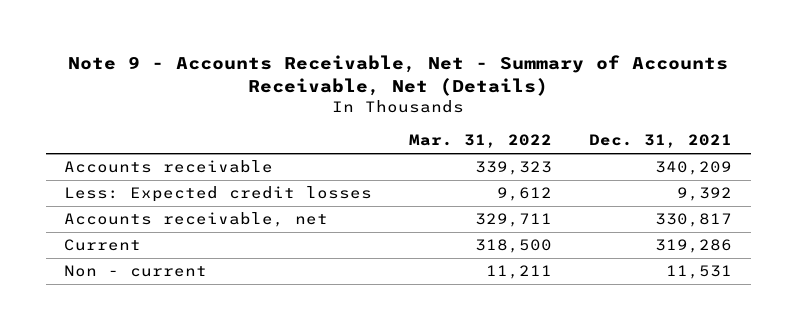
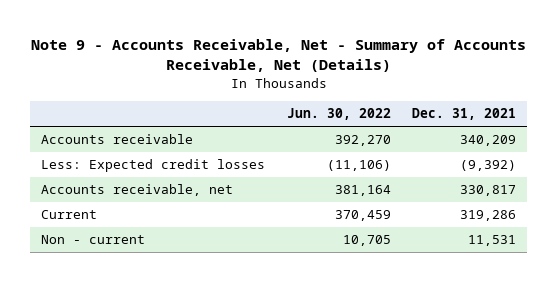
- | Mar. 31, 2022 | Dec. 31, 2021
+ | Jun. 30, 2022 | Dec. 31, 2021
- Less: Expected credit losses | 9,612 | 9,392
+ Less: Expected credit losses | (11,106) | (9,392)

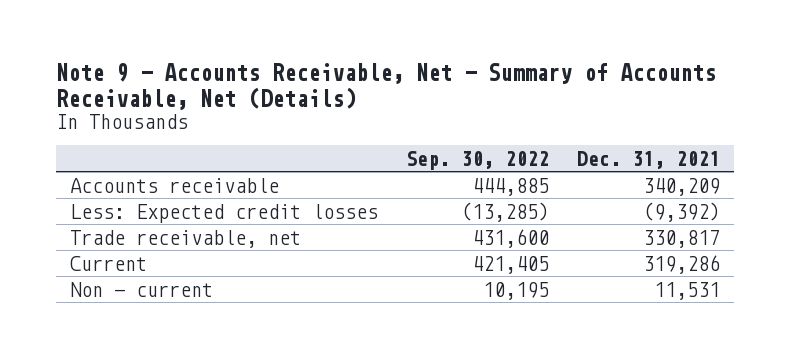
- | Jun. 30, 2022 | Dec. 31, 2021
+ | Sep. 30, 2022 | Dec. 31, 2021
- Accounts receivable, net | 381,164 | 330,817
+ Trade receivable, net | 431,600 | 330,817

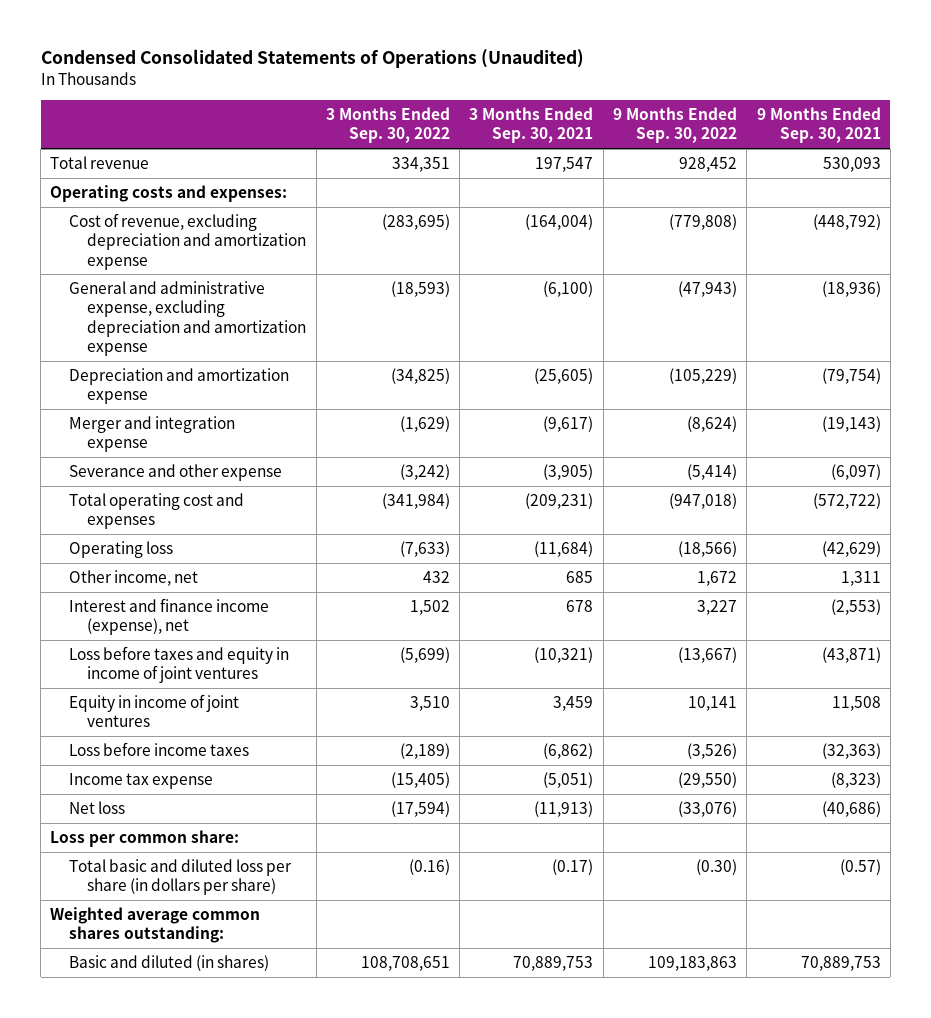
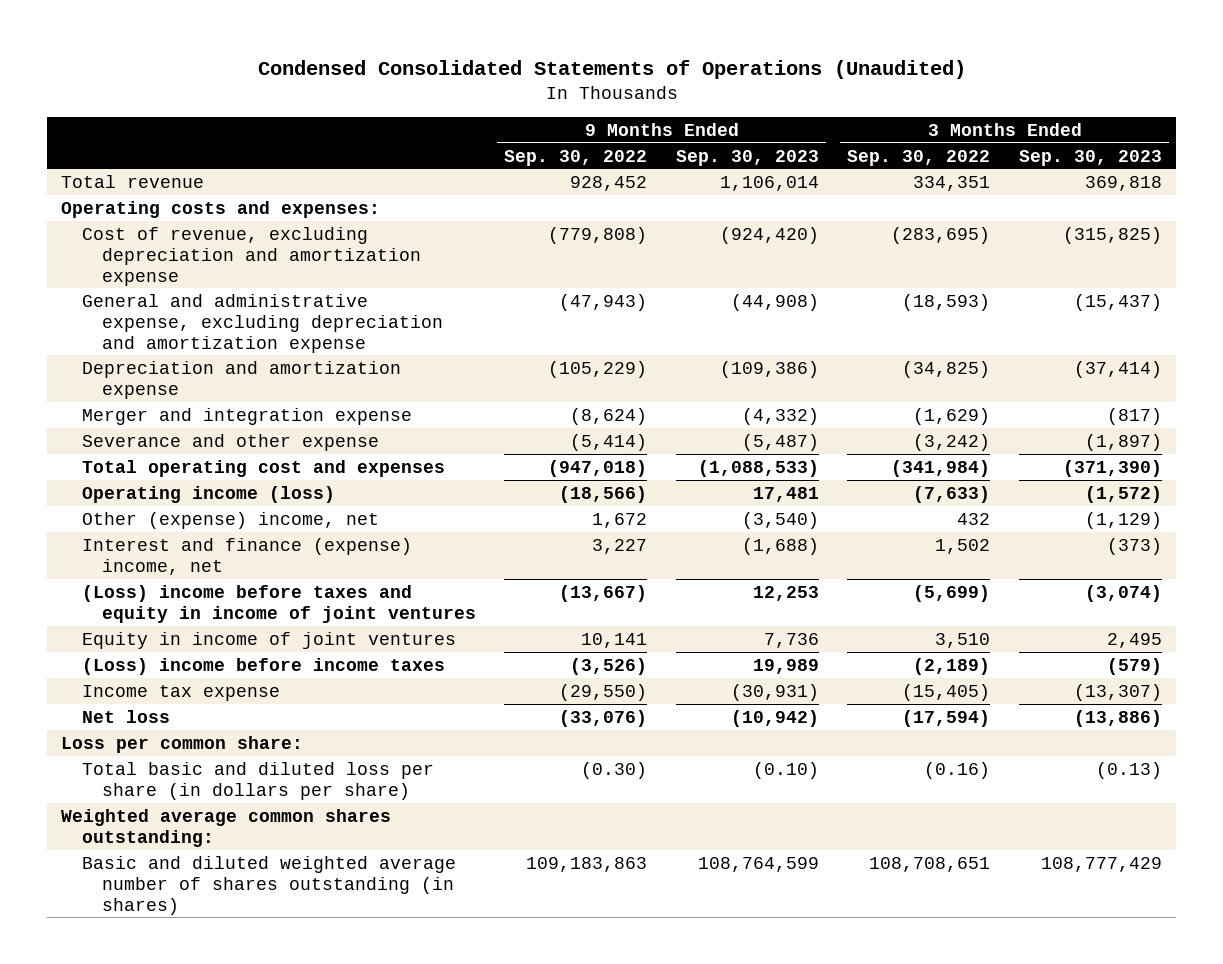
- | 3 Months Ended Sep. 30, 2022 | 3 Months Ended Sep. 30, 2021 | 9 Months Ended Sep. 30, 2022 | 9 Months Ended Sep. 30, 2021
+ | 9 Months Ended Sep. 30, 2022 | 9 Months Ended Sep. 30, 2023 | 3 Months Ended Sep. 30, 2022 | 3 Months Ended Sep. 30, 2023
- Operating loss | (7,633) | (11,684) | (18,566) | (42,629)
- Other income, net | 432 | 685 | 1,672 | 1,311
- Interest and finance income (expense), net | 1,502 | 678 | 3,227 | (2,553)
- Loss before taxes and equity in income of joint ventures | (5,699) | (10,321) | (13,667) | (43,871)
+ Operating income (loss) | (18,566) | 17,481 | (7,633) | (1,572)
+ Other (expense) income, net | 1,672 | (3,540) | 432 | (1,129)
+ Interest and finance (expense) income, net | 3,227 | (1,688) | 1,502 | (373)
+ (Loss) income before taxes and equity in income of joint ventures | (13,667) | 12,253 | (5,699) | (3,074)
- Loss before income taxes | (2,189) | (6,862) | (3,526) | (32,363)
+ (Loss) income before income taxes | (3,526) | 19,989 | (2,189) | (579)
- Basic and diluted (in shares) | 108,708,651 | 70,889,753 | 109,183,863 | 70,889,753
+ Basic and diluted weighted average number of shares outstanding (in shares) | 109,183,863 | 108,764,599 | 108,708,651 | 108,777,429

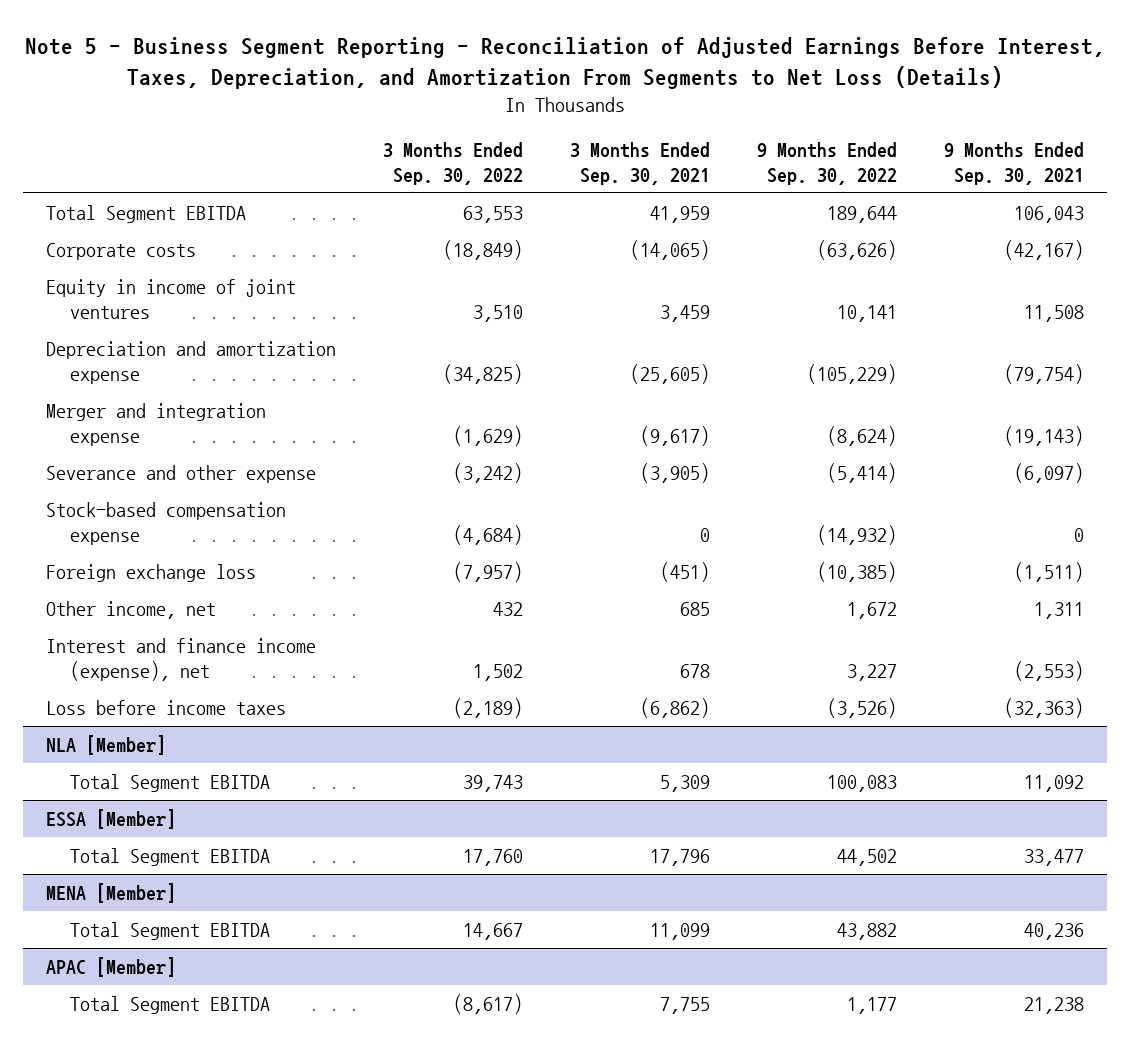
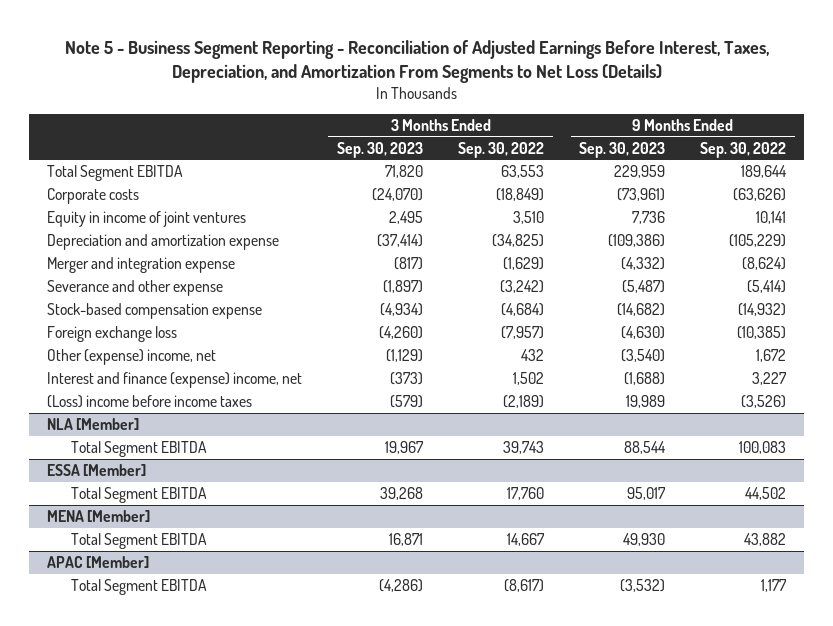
- | 3 Months Ended Sep. 30, 2022 | 3 Months Ended Sep. 30, 2021 | 9 Months Ended Sep. 30, 2022 | 9 Months Ended Sep. 30, 2021
+ | 3 Months Ended Sep. 30, 2023 | 3 Months Ended Sep. 30, 2022 | 9 Months Ended Sep. 30, 2023 | 9 Months Ended Sep. 30, 2022
- Other income, net | 432 | 685 | 1,672 | 1,311
- Interest and finance income (expense), net | 1,502 | 678 | 3,227 | (2,553)
- Loss before income taxes | (2,189) | (6,862) | (3,526) | (32,363)
+ Other (expense) income, net | (1,129) | 432 | (3,540) | 1,672
+ Interest and finance (expense) income, net | (373) | 1,502 | (1,688) | 3,227
+ (Loss) income before income taxes | (579) | (2,189) | 19,989 | (3,526)

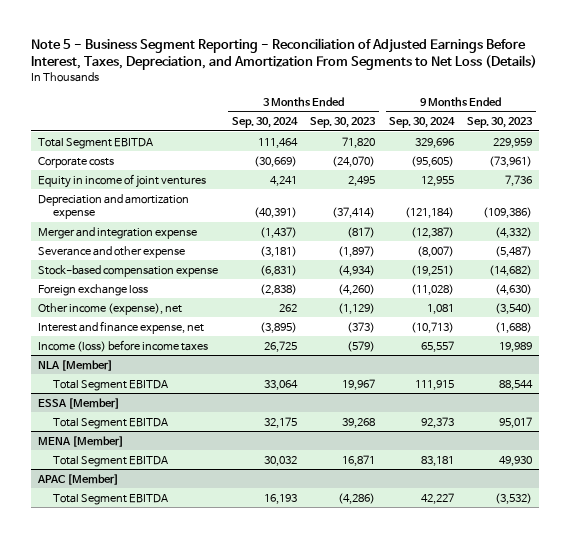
- | 3 Months Ended Sep. 30, 2023 | 3 Months Ended Sep. 30, 2022 | 9 Months Ended Sep. 30, 2023 | 9 Months Ended Sep. 30, 2022
+ | 3 Months Ended Sep. 30, 2024 | 3 Months Ended Sep. 30, 2023 | 9 Months Ended Sep. 30, 2024 | 9 Months Ended Sep. 30, 2023
- Other (expense) income, net | (1,129) | 432 | (3,540) | 1,672
- Interest and finance (expense) income, net | (373) | 1,502 | (1,688) | 3,227
- (Loss) income before income taxes | (579) | (2,189) | 19,989 | (3,526)
+ Other income (expense), net | 262 | (1,129) | 1,081 | (3,540)
+ Interest and finance expense, net | (3,895) | (373) | (10,713) | (1,688)
+ Income (loss) before income taxes | 26,725 | (579) | 65,557 | 19,989

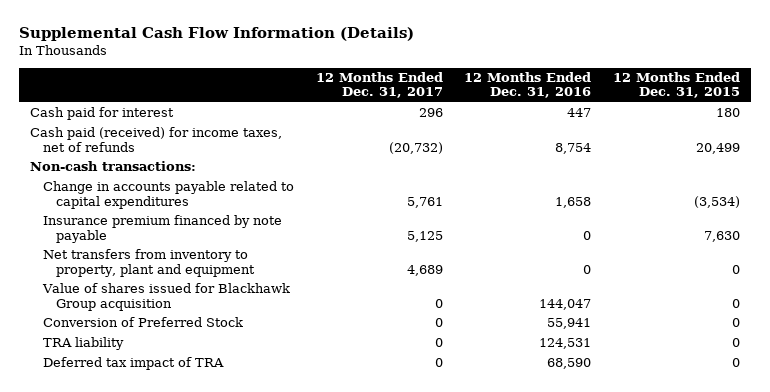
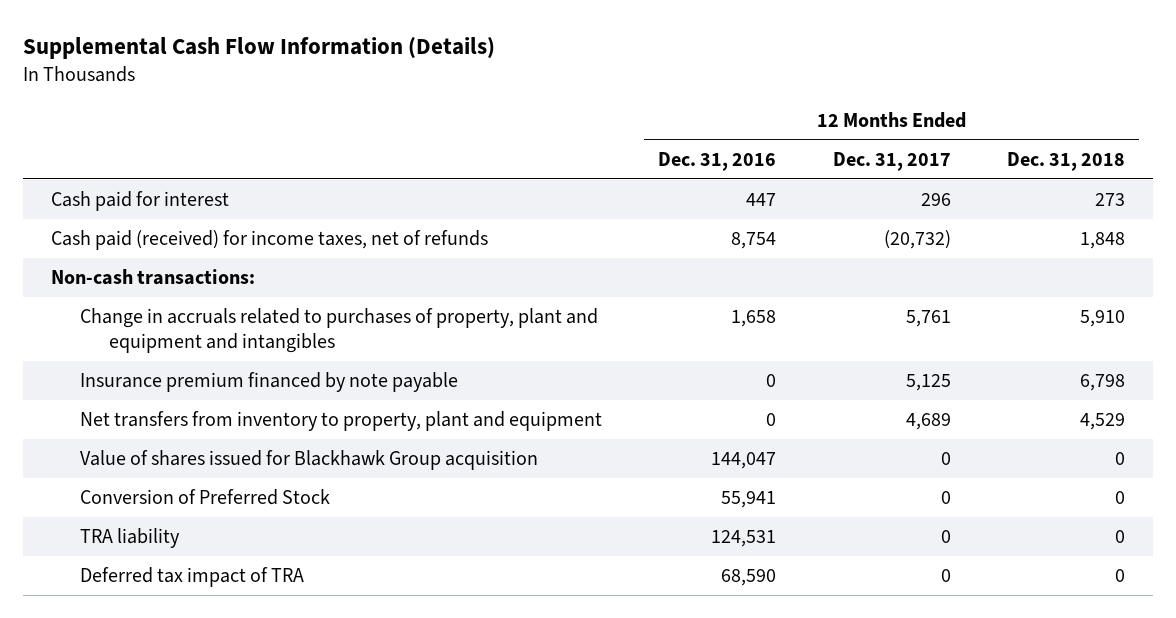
- | 12 Months Ended Dec. 31, 2017 | 12 Months Ended Dec. 31, 2016 | 12 Months Ended Dec. 31, 2015
+ | 12 Months Ended Dec. 31, 2016 | 12 Months Ended Dec. 31, 2017 | 12 Months Ended Dec. 31, 2018
- Change in accounts payable related to capital expenditures | 5,761 | 1,658 | (3,534)
+ Change in accruals related to purchases of property, plant and equipment and intangibles | 1,658 | 5,761 | 5,910

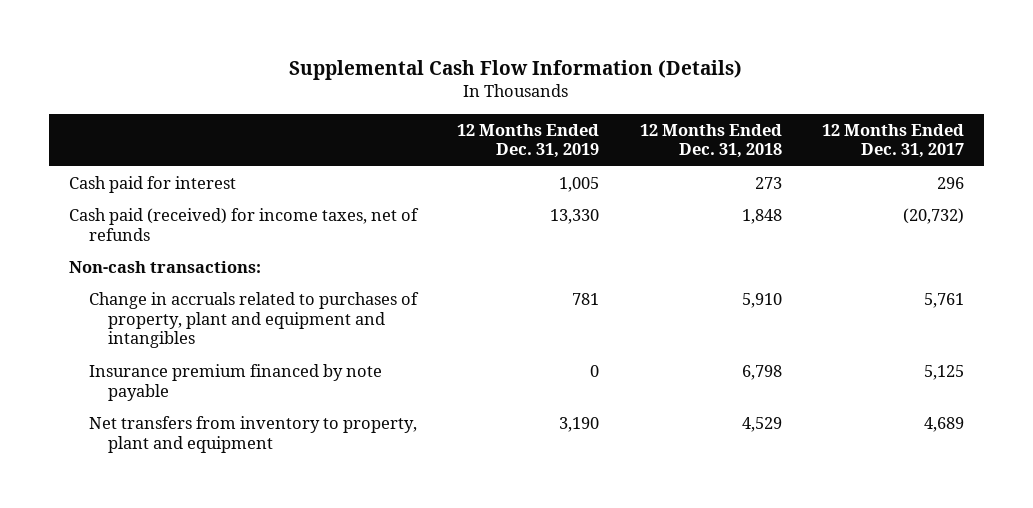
- | 12 Months Ended Dec. 31, 2016 | 12 Months Ended Dec. 31, 2017 | 12 Months Ended Dec. 31, 2018
+ | 12 Months Ended Dec. 31, 2019 | 12 Months Ended Dec. 31, 2018 | 12 Months Ended Dec. 31, 2017
- Value of shares issued for Blackhawk Group acquisition | 144,047 | 0 | 0
- Conversion of Preferred Stock | 55,941 | 0 | 0
- TRA liability | 124,531 | 0 | 0
- Deferred tax impact of TRA | 68,590 | 0 | 0

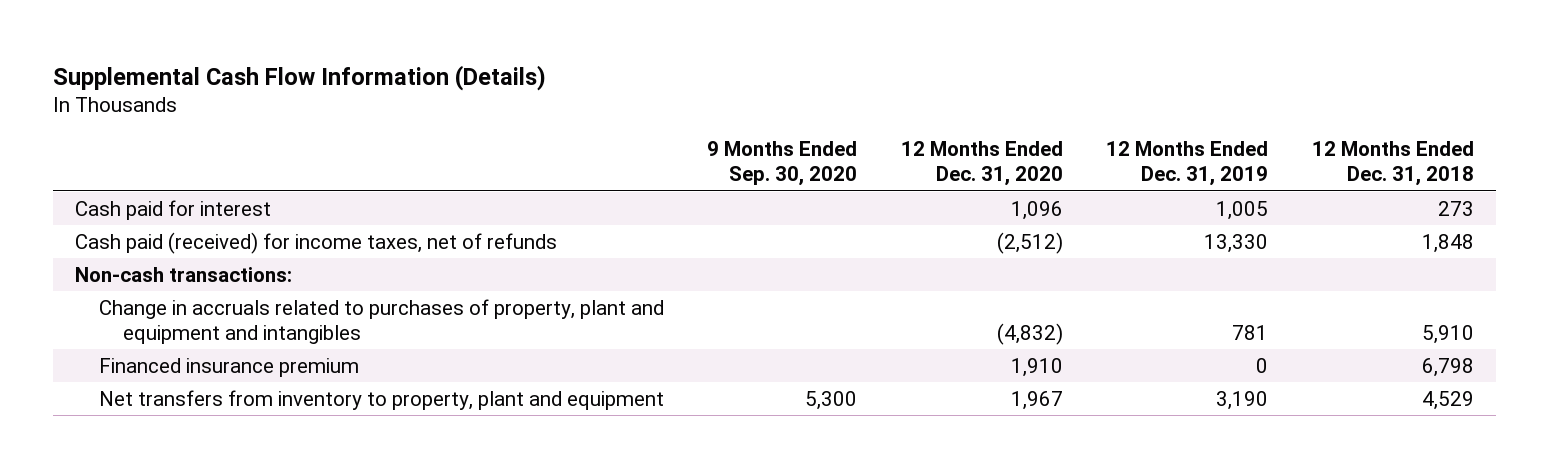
- | 12 Months Ended Dec. 31, 2019 | 12 Months Ended Dec. 31, 2018 | 12 Months Ended Dec. 31, 2017
+ | 9 Months Ended Sep. 30, 2020 | 12 Months Ended Dec. 31, 2020 | 12 Months Ended Dec. 31, 2019 | 12 Months Ended Dec. 31, 2018
- Insurance premium financed by note payable | 0 | 6,798 | 5,125
+ Financed insurance premium | | 1,910 | 0 | 6,798

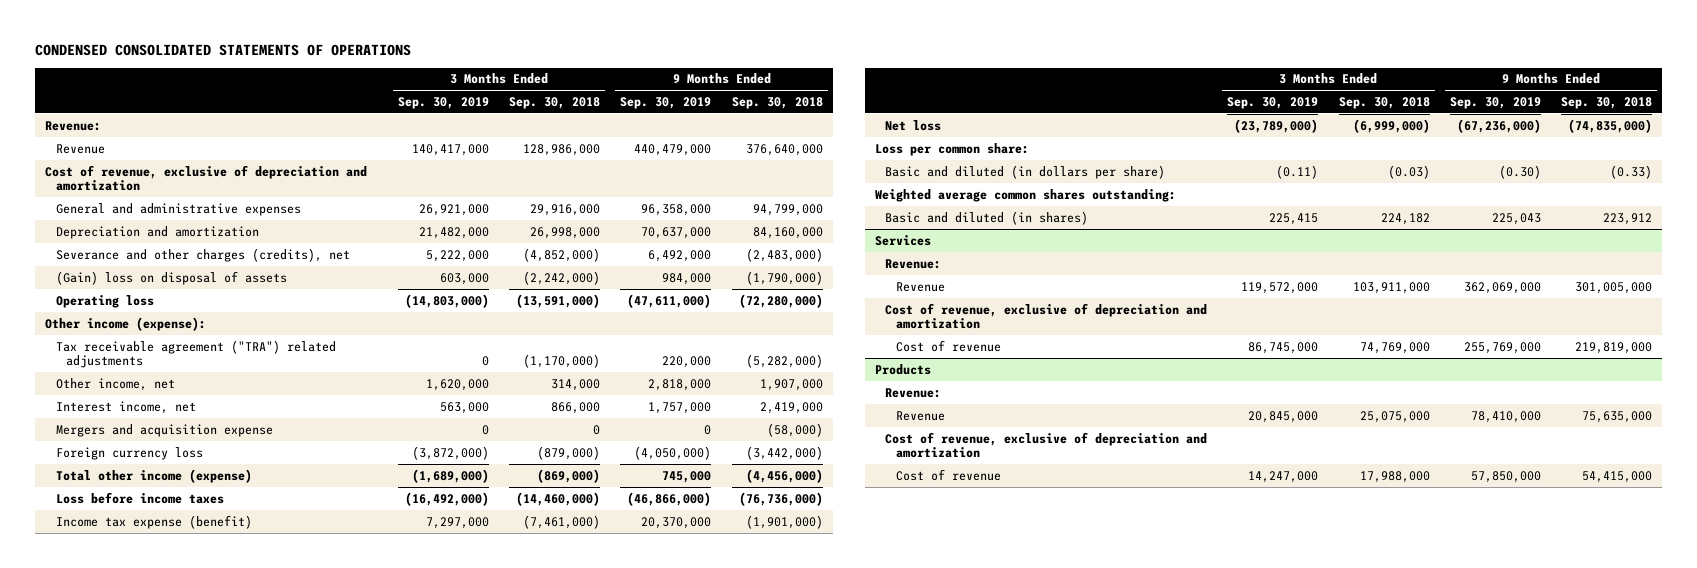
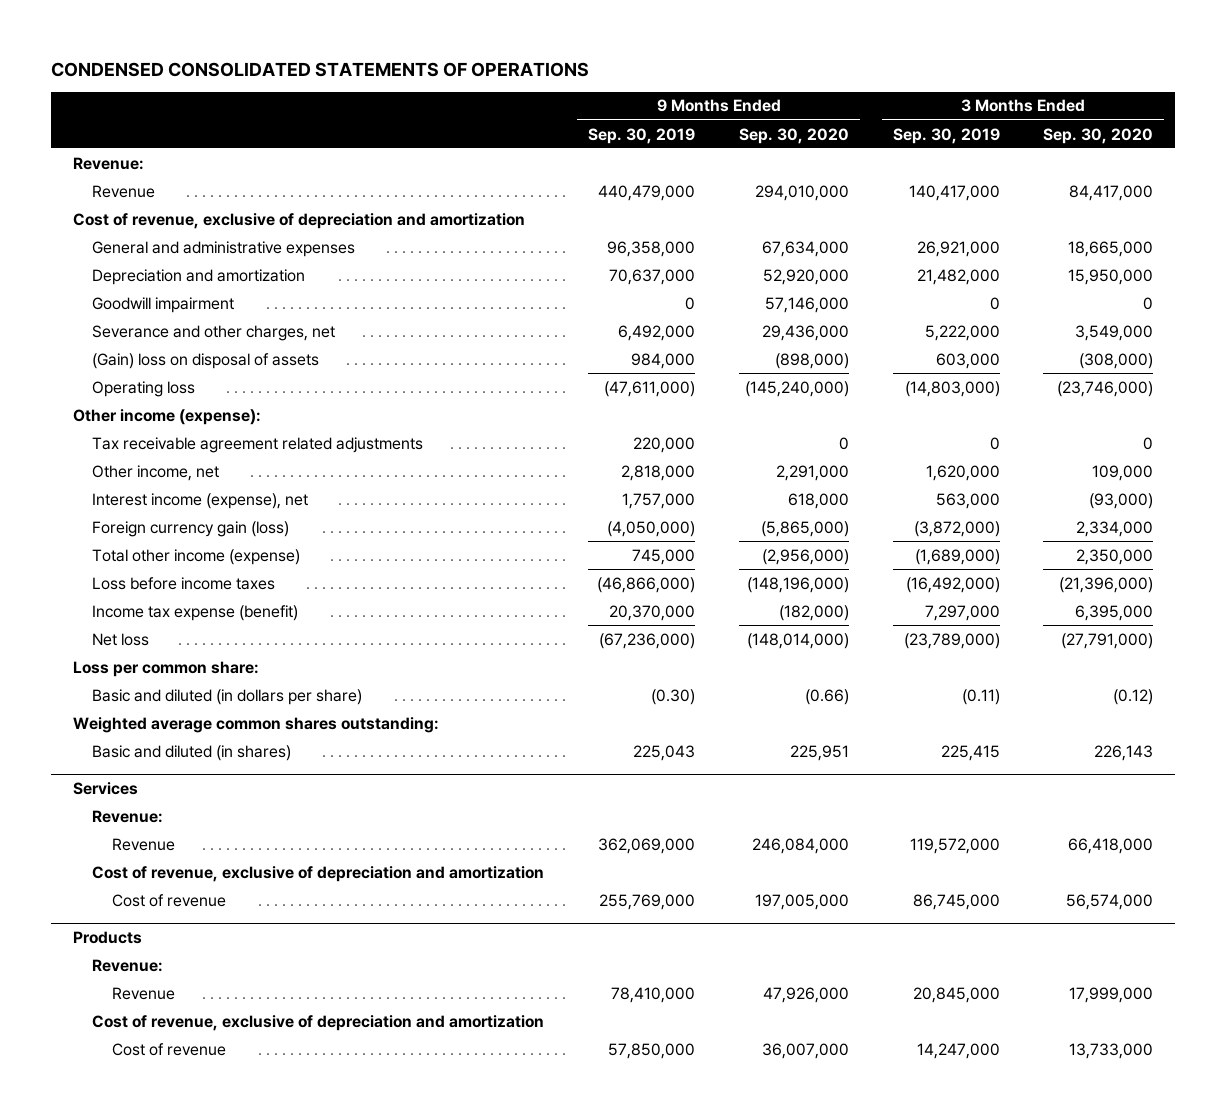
- | 3 Months Ended Sep. 30, 2019 | 3 Months Ended Sep. 30, 2018 | 9 Months Ended Sep. 30, 2019 | 9 Months Ended Sep. 30, 2018
+ | 9 Months Ended Sep. 30, 2019 | 9 Months Ended Sep. 30, 2020 | 3 Months Ended Sep. 30, 2019 | 3 Months Ended Sep. 30, 2020
- Severance and other charges (credits), net | 5,222,000 | (4,852,000) | 6,492,000 | (2,483,000)
+ Goodwill impairment | 0 | 57,146,000 | 0 | 0
+ Severance and other charges, net | 6,492,000 | 29,436,000 | 5,222,000 | 3,549,000
- Tax receivable agreement ("TRA") related adjustments | 0 | (1,170,000) | 220,000 | (5,282,000)
+ Tax receivable agreement related adjustments | 220,000 | 0 | 0 | 0
- Interest income, net | 563,000 | 866,000 | 1,757,000 | 2,419,000
- Mergers and acquisition expense | 0 | 0 | 0 | (58,000)
- Foreign currency loss | (3,872,000) | (879,000) | (4,050,000) | (3,442,000)
+ Interest income (expense), net | 1,757,000 | 618,000 | 563,000 | (93,000)
+ Foreign currency gain (loss) | (4,050,000) | (5,865,000) | (3,872,000) | 2,334,000

